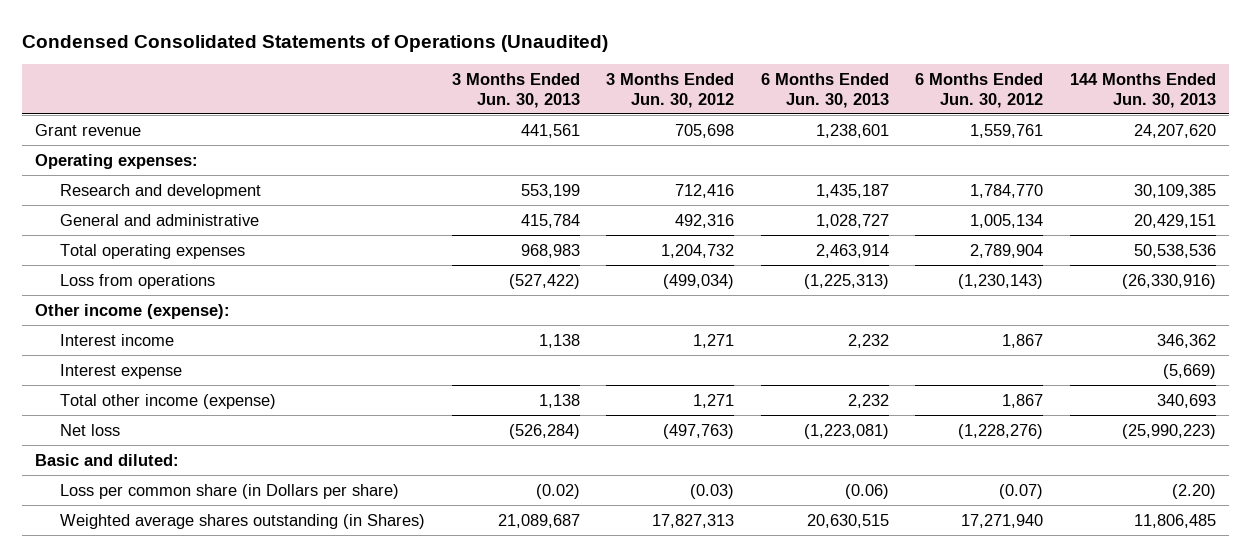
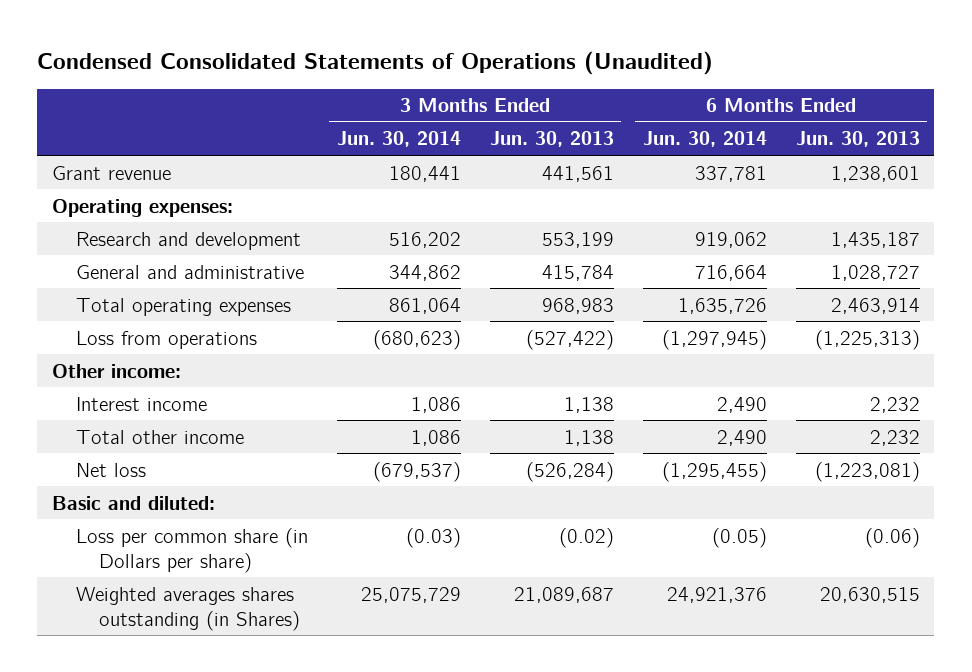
- | 3 Months Ended Jun. 30, 2013 | 3 Months Ended Jun. 30, 2012 | 6 Months Ended Jun. 30, 2013 | 6 Months Ended Jun. 30, 2012 | 144 Months Ended Jun. 30, 2013
+ | 3 Months Ended Jun. 30, 2014 | 3 Months Ended Jun. 30, 2013 | 6 Months Ended Jun. 30, 2014 | 6 Months Ended Jun. 30, 2013
- Other income (expense):
+ Other income:
- Interest expense | | | | | (5,669)
- Total other income (expense) | 1,138 | 1,271 | 2,232 | 1,867 | 340,693
+ Total other income | 1,086 | 1,138 | 2,490 | 2,232
- Weighted average shares outstanding (in Shares) | 21,089,687 | 17,827,313 | 20,630,515 | 17,271,940 | 11,806,485
+ Weighted averages shares outstanding (in Shares) | 25,075,729 | 21,089,687 | 24,921,376 | 20,630,515

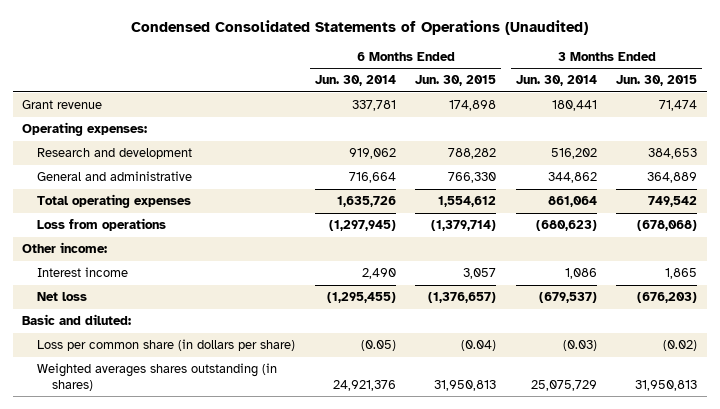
- | 3 Months Ended Jun. 30, 2014 | 3 Months Ended Jun. 30, 2013 | 6 Months Ended Jun. 30, 2014 | 6 Months Ended Jun. 30, 2013
+ | 6 Months Ended Jun. 30, 2014 | 6 Months Ended Jun. 30, 2015 | 3 Months Ended Jun. 30, 2014 | 3 Months Ended Jun. 30, 2015
- Total other income | 1,086 | 1,138 | 2,490 | 2,232
- Loss per common share (in Dollars per share) | (0.03) | (0.02) | (0.05) | (0.06)
- Weighted averages shares outstanding (in Shares) | 25,075,729 | 21,089,687 | 24,921,376 | 20,630,515
+ Loss per common share (in dollars per share) | (0.05) | (0.04) | (0.03) | (0.02)
+ Weighted averages shares outstanding (in shares) | 24,921,376 | 31,950,813 | 25,075,729 | 31,950,813

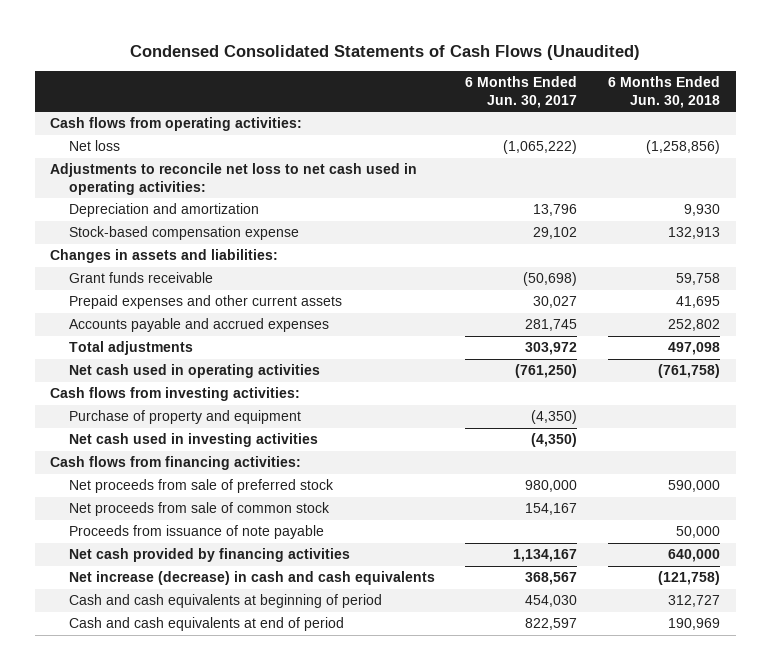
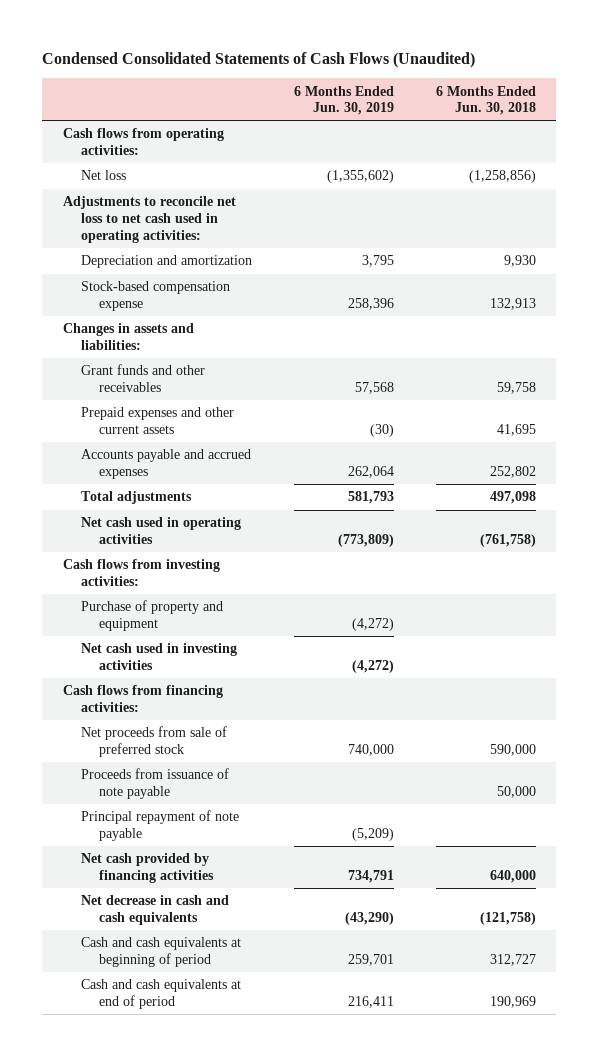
- | 6 Months Ended Jun. 30, 2017 | 6 Months Ended Jun. 30, 2018
+ | 6 Months Ended Jun. 30, 2019 | 6 Months Ended Jun. 30, 2018
- Grant funds receivable | (50,698) | 59,758
+ Grant funds and other receivables | 57,568 | 59,758
- Net proceeds from sale of common stock | 154,167 |
+ Principal repayment of note payable | (5,209) |
- Net increase (decrease) in cash and cash equivalents | 368,567 | (121,758)
+ Net decrease in cash and cash equivalents | (43,290) | (121,758)

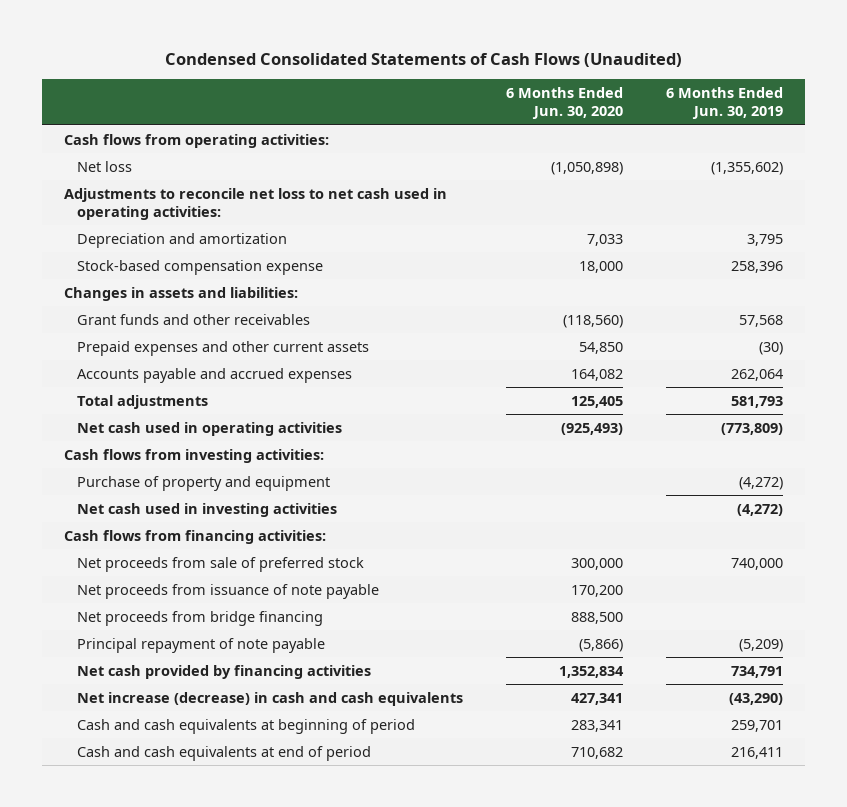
- | 6 Months Ended Jun. 30, 2019 | 6 Months Ended Jun. 30, 2018
+ | 6 Months Ended Jun. 30, 2020 | 6 Months Ended Jun. 30, 2019
- Proceeds from issuance of note payable | | 50,000
+ Net proceeds from issuance of note payable | 170,200 |
+ Net proceeds from bridge financing | 888,500 |
- Net decrease in cash and cash equivalents | (43,290) | (121,758)
+ Net increase (decrease) in cash and cash equivalents | 427,341 | (43,290)

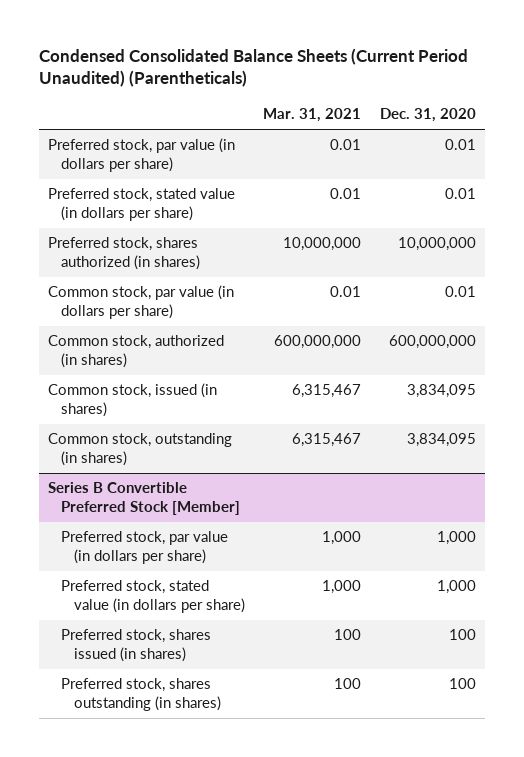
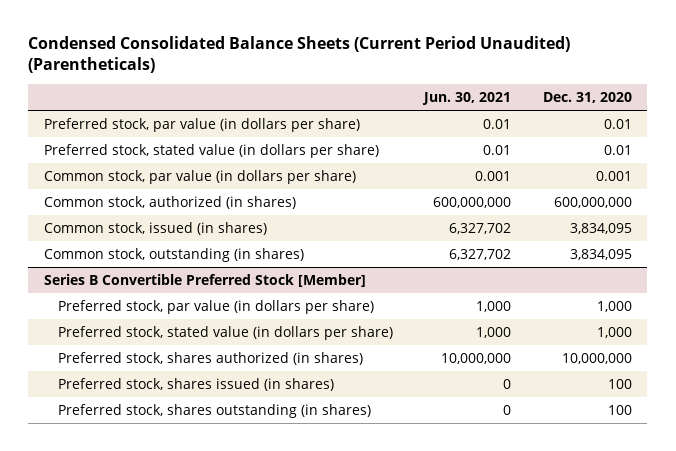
- | Mar. 31, 2021 | Dec. 31, 2020
+ | Jun. 30, 2021 | Dec. 31, 2020
- Preferred stock, shares authorized (in shares) | 10,000,000 | 10,000,000
- Common stock, par value (in dollars per share) | 0.01 | 0.01
+ Common stock, par value (in dollars per share) | 0.001 | 0.001
@ Series B Convertible Preferred Stock [Member]
+ Preferred stock, shares authorized (in shares) | 10,000,000 | 10,000,000

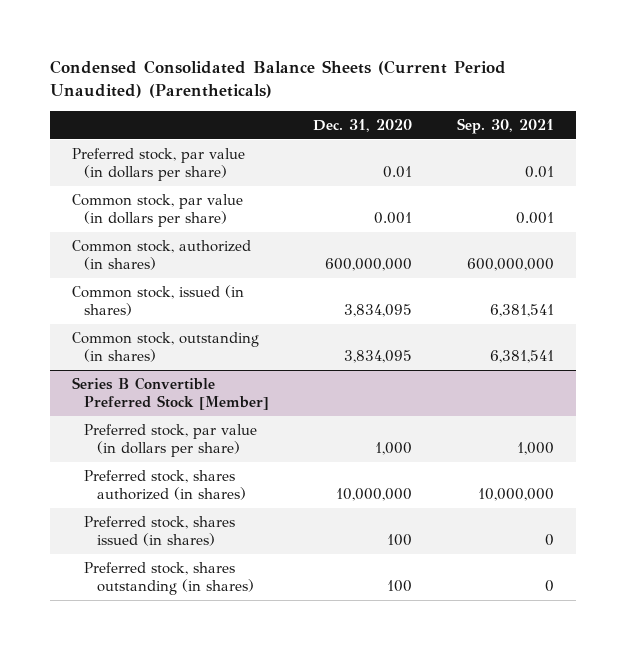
- | Jun. 30, 2021 | Dec. 31, 2020
+ | Dec. 31, 2020 | Sep. 30, 2021
- Preferred stock, stated value (in dollars per share) | 0.01 | 0.01
@ Series B Convertible Preferred Stock [Member]
- Preferred stock, stated value (in dollars per share) | 1,000 | 1,000

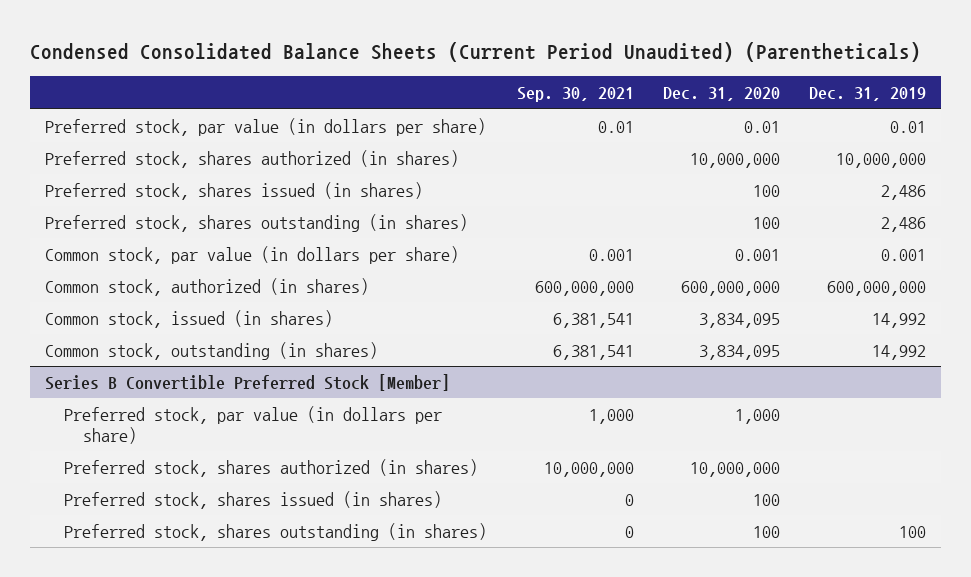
- | Dec. 31, 2020 | Sep. 30, 2021
+ | Sep. 30, 2021 | Dec. 31, 2020 | Dec. 31, 2019
+ Preferred stock, shares authorized (in shares) | | 10,000,000 | 10,000,000
+ Preferred stock, shares issued (in shares) | | 100 | 2,486
+ Preferred stock, shares outstanding (in shares) | | 100 | 2,486

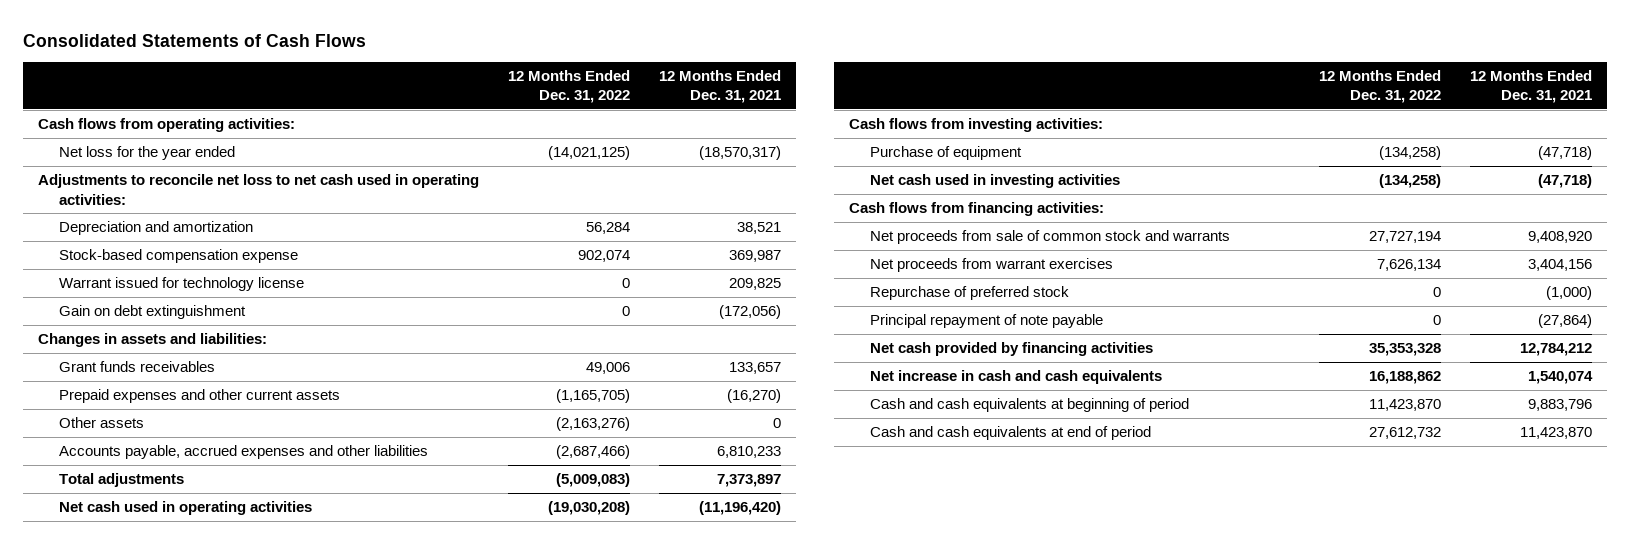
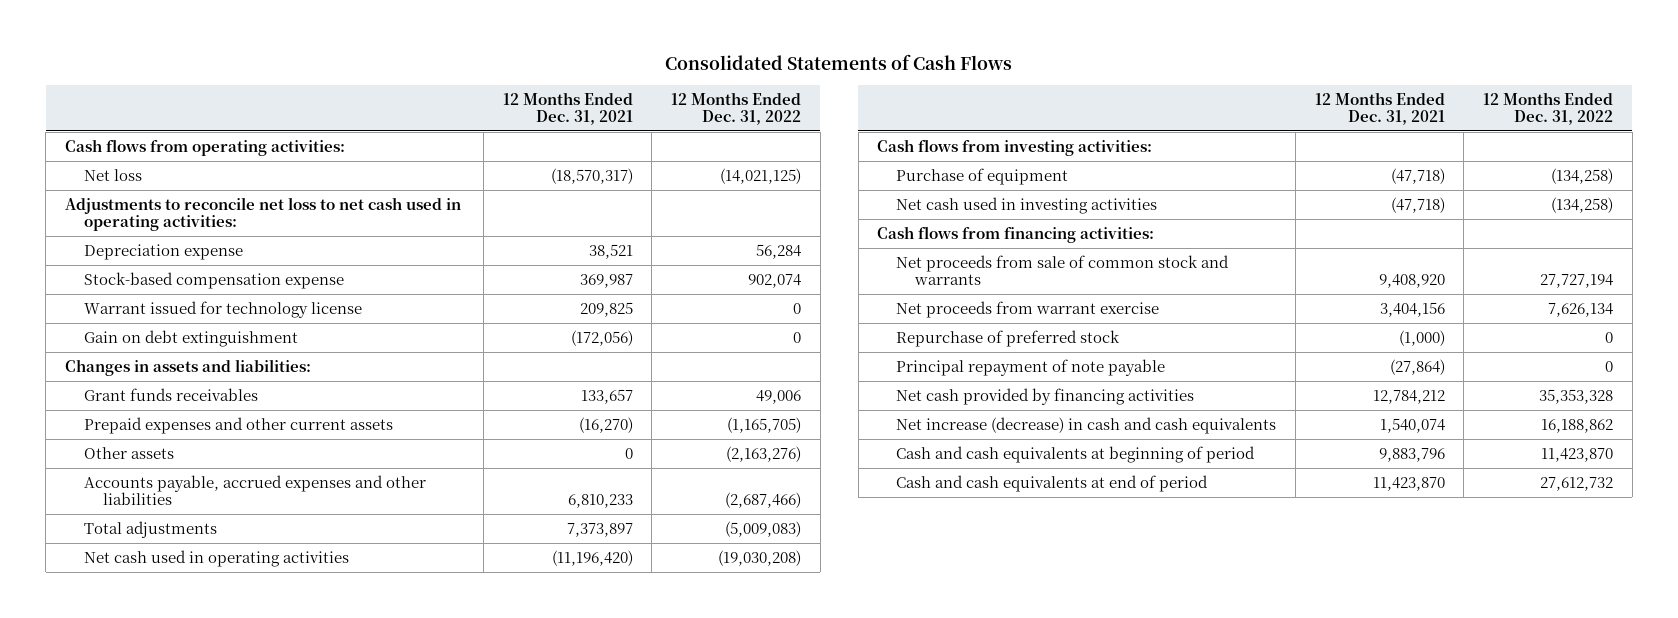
- | 12 Months Ended Dec. 31, 2022 | 12 Months Ended Dec. 31, 2021
+ | 12 Months Ended Dec. 31, 2021 | 12 Months Ended Dec. 31, 2022
- Net loss for the year ended | (14,021,125) | (18,570,317)
+ Net loss | (18,570,317) | (14,021,125)
- Depreciation and amortization | 56,284 | 38,521
+ Depreciation expense | 38,521 | 56,284
- Net proceeds from warrant exercises | 7,626,134 | 3,404,156
+ Net proceeds from warrant exercise | 3,404,156 | 7,626,134
- Net increase in cash and cash equivalents | 16,188,862 | 1,540,074
+ Net increase (decrease) in cash and cash equivalents | 1,540,074 | 16,188,862

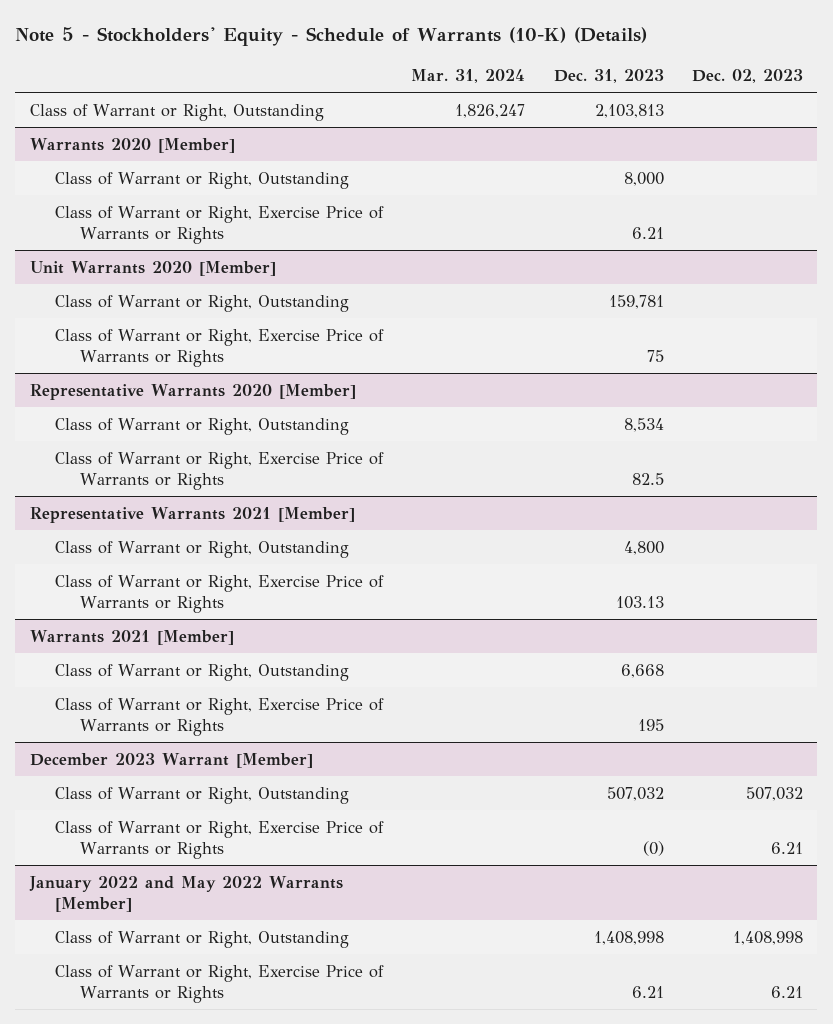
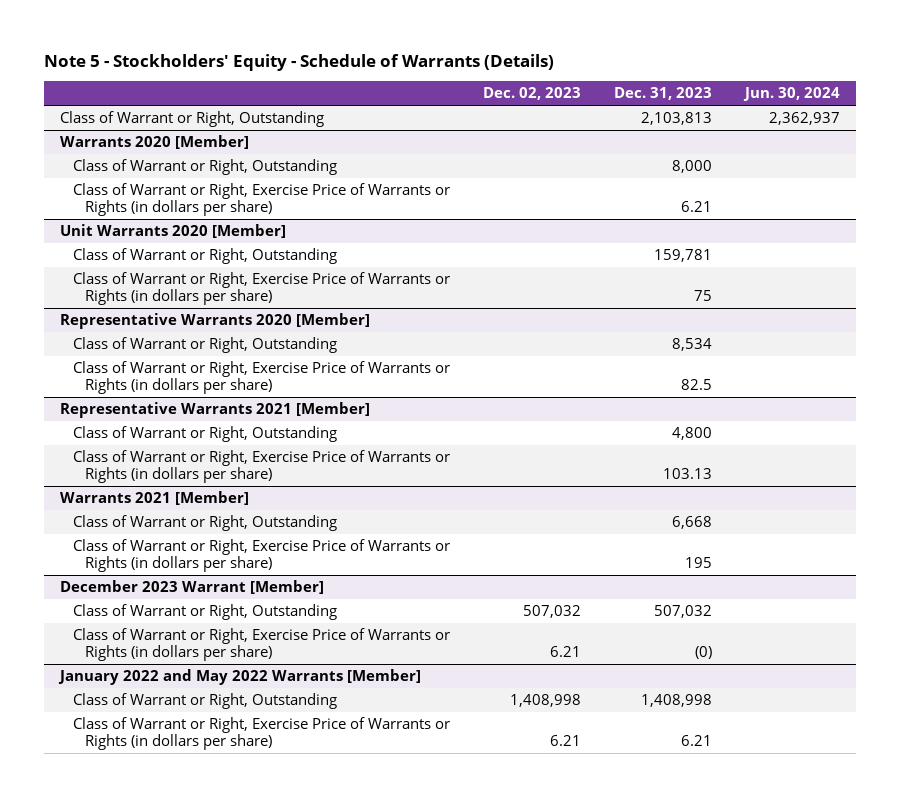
- Note 5 - Stockholders' Equity - Schedule of Warrants (10-K) (Details)
+ Note 5 - Stockholders' Equity - Schedule of Warrants (Details)
- | Mar. 31, 2024 | Dec. 31, 2023 | Dec. 02, 2023
+ | Dec. 02, 2023 | Dec. 31, 2023 | Jun. 30, 2024
@ Warrants 2020 [Member]
- Class of Warrant or Right, Exercise Price of Warrants or Rights | | 6.21 |
+ Class of Warrant or Right, Exercise Price of Warrants or Rights (in dollars per share) | | 6.21 |
@ Unit Warrants 2020 [Member]
- Class of Warrant or Right, Exercise Price of Warrants or Rights | | 75 |
+ Class of Warrant or Right, Exercise Price of Warrants or Rights (in dollars per share) | | 75 |
@ Representative Warrants 2020 [Member]
- Class of Warrant or Right, Exercise Price of Warrants or Rights | | 82.5 |
+ Class of Warrant or Right, Exercise Price of Warrants or Rights (in dollars per share) | | 82.5 |
@ Representative Warrants 2021 [Member]
- Class of Warrant or Right, Exercise Price of Warrants or Rights | | 103.13 |
+ Class of Warrant or Right, Exercise Price of Warrants or Rights (in dollars per share) | | 103.13 |
@ Warrants 2021 [Member]
- Class of Warrant or Right, Exercise Price of Warrants or Rights | | 195 |
+ Class of Warrant or Right, Exercise Price of Warrants or Rights (in dollars per share) | | 195 |
@ December 2023 Warrant [Member]
- Class of Warrant or Right, Exercise Price of Warrants or Rights | | (0) | 6.21
+ Class of Warrant or Right, Exercise Price of Warrants or Rights (in dollars per share) | 6.21 | (0) |
@ January 2022 and May 2022 Warrants [Member]
- Class of Warrant or Right, Exercise Price of Warrants or Rights | | 6.21 | 6.21
+ Class of Warrant or Right, Exercise Price of Warrants or Rights (in dollars per share) | 6.21 | 6.21 |

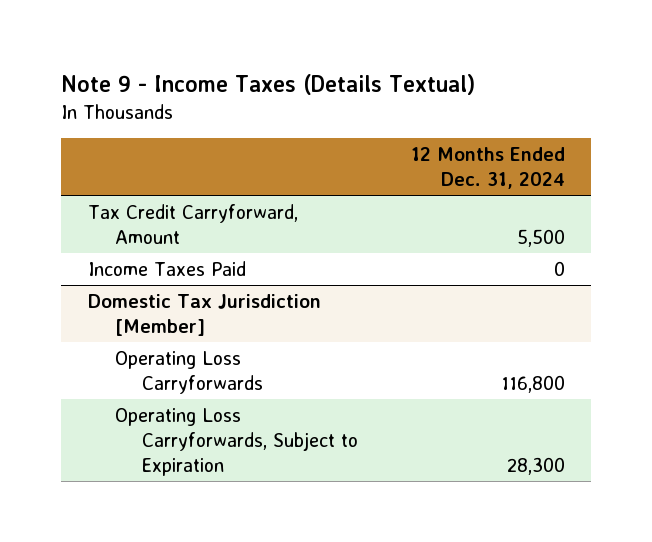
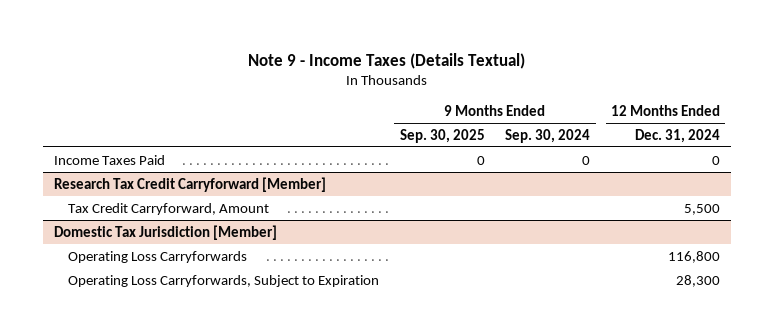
- | 12 Months Ended Dec. 31, 2024
+ | 9 Months Ended Sep. 30, 2025 | 9 Months Ended Sep. 30, 2024 | 12 Months Ended Dec. 31, 2024
- Tax Credit Carryforward, Amount | 5,500
+ Research Tax Credit Carryforward [Member]
+ Tax Credit Carryforward, Amount | | | 5,500

